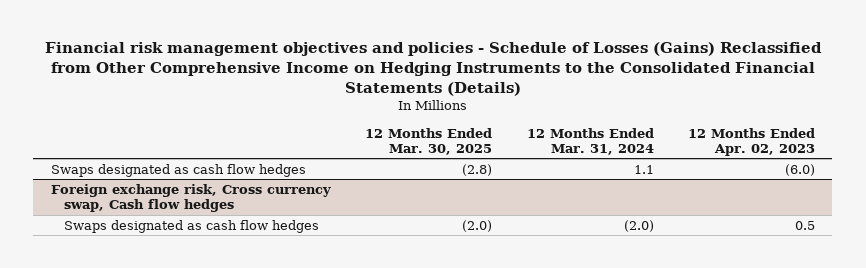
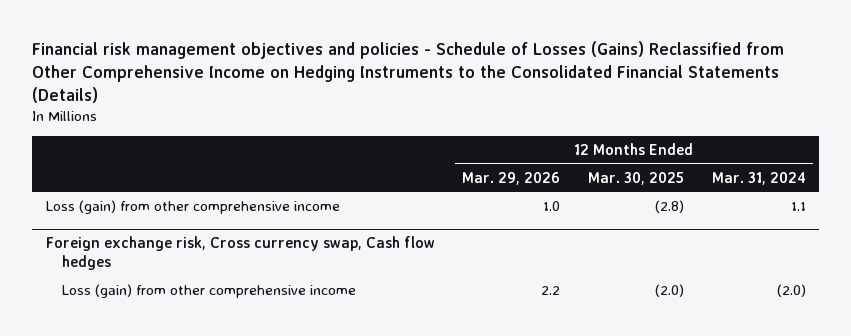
- | 12 Months Ended Mar. 30, 2025 | 12 Months Ended Mar. 31, 2024 | 12 Months Ended Apr. 02, 2023
+ | 12 Months Ended Mar. 29, 2026 | 12 Months Ended Mar. 30, 2025 | 12 Months Ended Mar. 31, 2024
- Swaps designated as cash flow hedges | (2.8) | 1.1 | (6.0)
+ Loss (gain) from other comprehensive income | 1.0 | (2.8) | 1.1
@ Foreign exchange risk, Cross currency swap, Cash flow hedges
- Swaps designated as cash flow hedges | (2.0) | (2.0) | 0.5
+ Loss (gain) from other comprehensive income | 2.2 | (2.0) | (2.0)

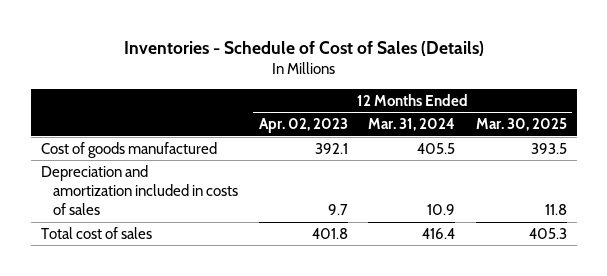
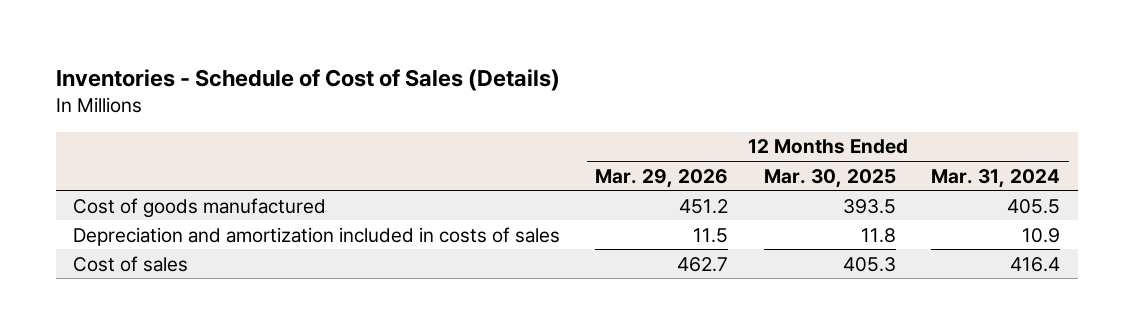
- | 12 Months Ended Apr. 02, 2023 | 12 Months Ended Mar. 31, 2024 | 12 Months Ended Mar. 30, 2025
+ | 12 Months Ended Mar. 29, 2026 | 12 Months Ended Mar. 30, 2025 | 12 Months Ended Mar. 31, 2024
- Total cost of sales | 401.8 | 416.4 | 405.3
+ Cost of sales | 462.7 | 405.3 | 416.4

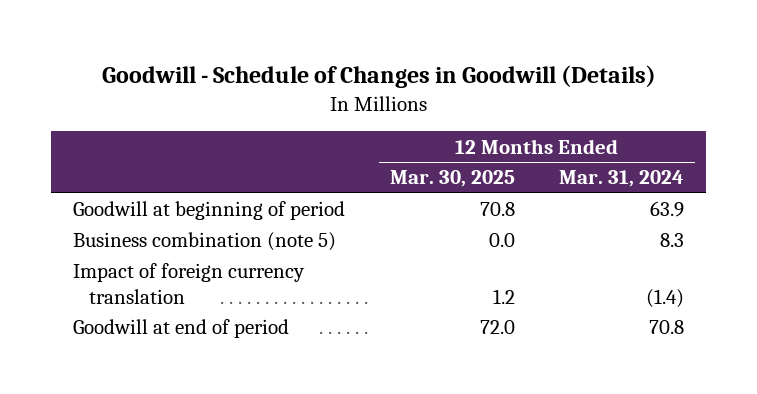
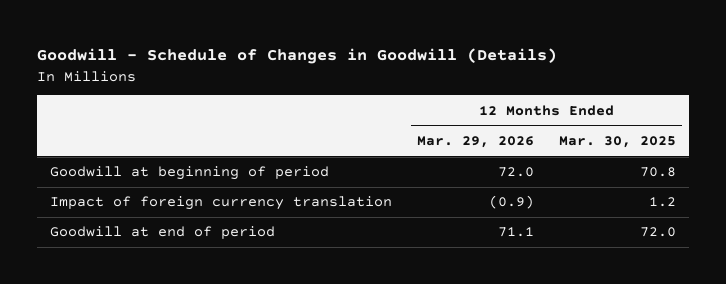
- | 12 Months Ended Mar. 30, 2025 | 12 Months Ended Mar. 31, 2024
+ | 12 Months Ended Mar. 29, 2026 | 12 Months Ended Mar. 30, 2025
- Business combination (note 5) | 0.0 | 8.3

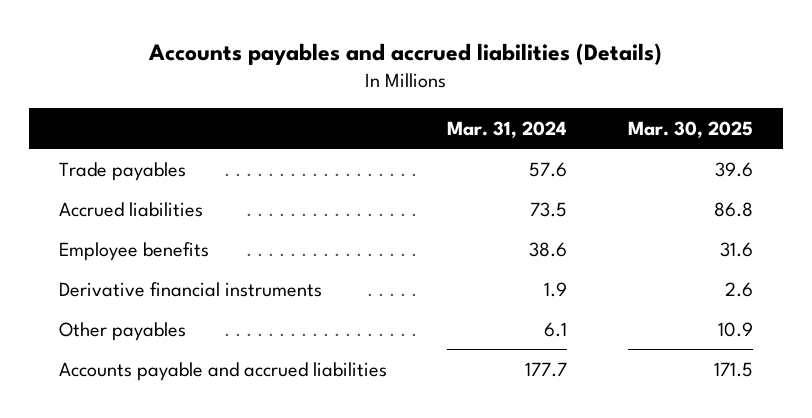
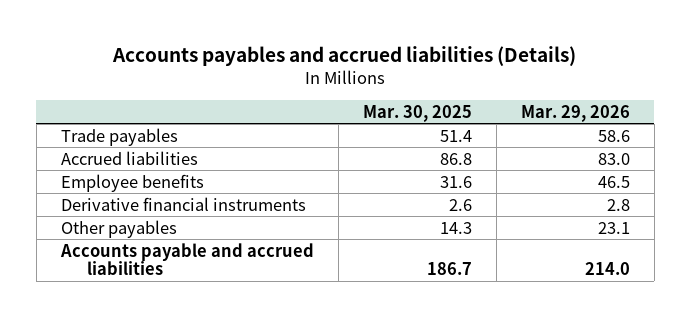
- | Mar. 31, 2024 | Mar. 30, 2025
+ | Mar. 30, 2025 | Mar. 29, 2026
- Trade payables | 57.6 | 39.6
+ Trade payables | 51.4 | 58.6
- Other payables | 6.1 | 10.9
- Accounts payable and accrued liabilities | 177.7 | 171.5
+ Other payables | 14.3 | 23.1
+ Accounts payable and accrued liabilities | 186.7 | 214.0

